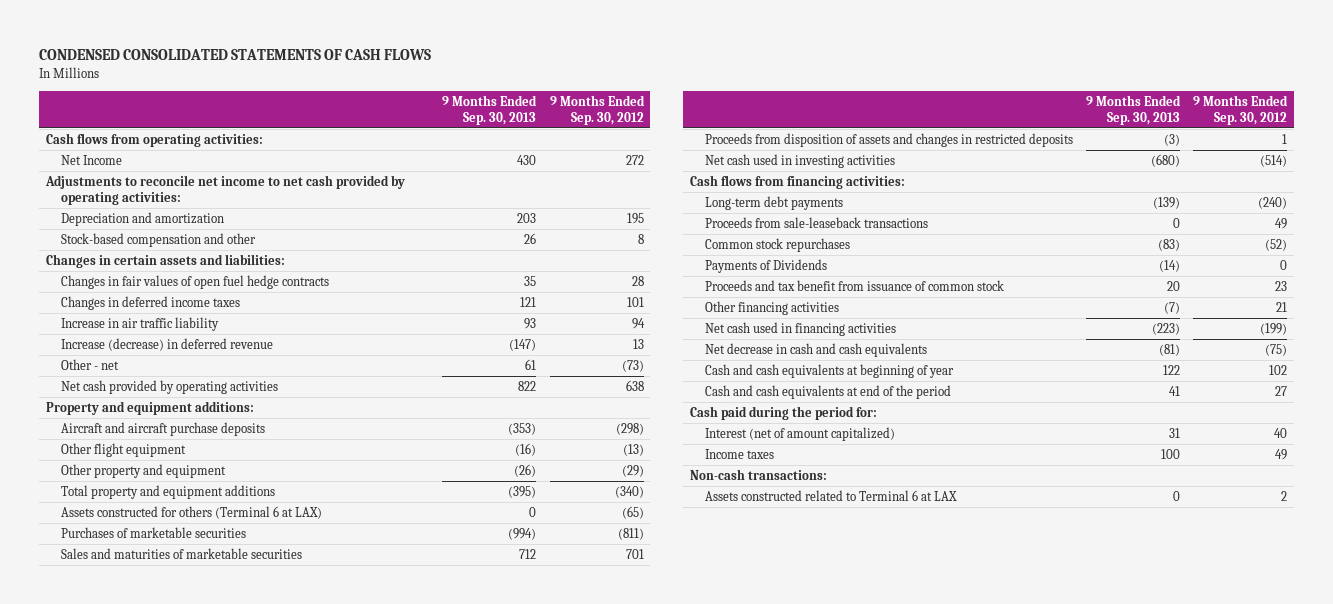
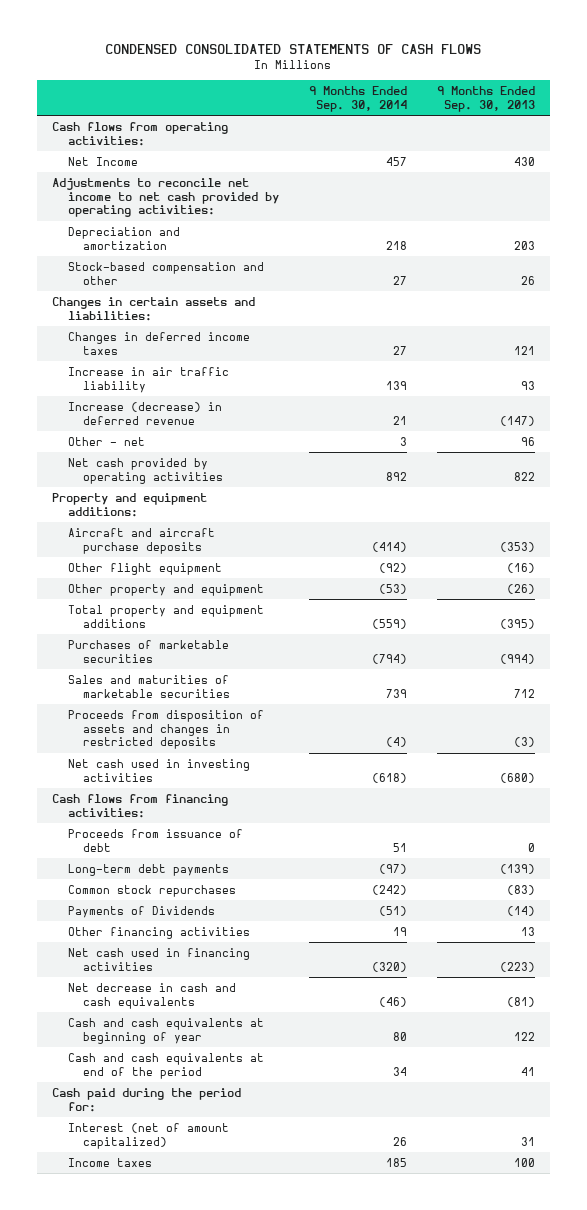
- | 9 Months Ended Sep. 30, 2013 | 9 Months Ended Sep. 30, 2012
+ | 9 Months Ended Sep. 30, 2014 | 9 Months Ended Sep. 30, 2013
- Changes in fair values of open fuel hedge contracts | 35 | 28
- Other - net | 61 | (73)
+ Other - net | 3 | 96
- Assets constructed for others (Terminal 6 at LAX) | 0 | (65)
+ Proceeds from issuance of debt | 51 | 0
- Proceeds from sale-leaseback transactions | 0 | 49
- Proceeds and tax benefit from issuance of common stock | 20 | 23
- Other financing activities | (7) | 21
+ Other financing activities | 19 | 13
- Non-cash transactions:
- Assets constructed related to Terminal 6 at LAX | 0 | 2

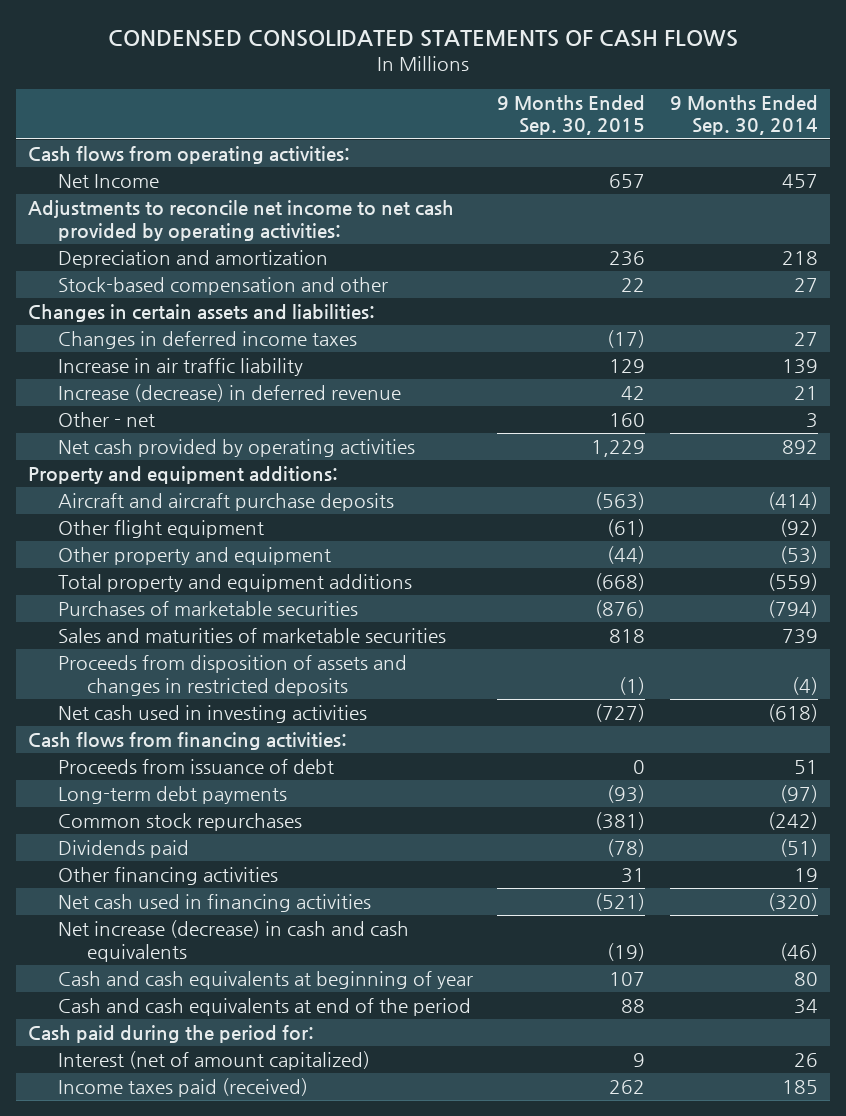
- | 9 Months Ended Sep. 30, 2014 | 9 Months Ended Sep. 30, 2013
+ | 9 Months Ended Sep. 30, 2015 | 9 Months Ended Sep. 30, 2014
- Payments of Dividends | (51) | (14)
+ Dividends paid | (78) | (51)
- Net decrease in cash and cash equivalents | (46) | (81)
+ Net increase (decrease) in cash and cash equivalents | (19) | (46)
- Income taxes | 185 | 100
+ Income taxes paid (received) | 262 | 185

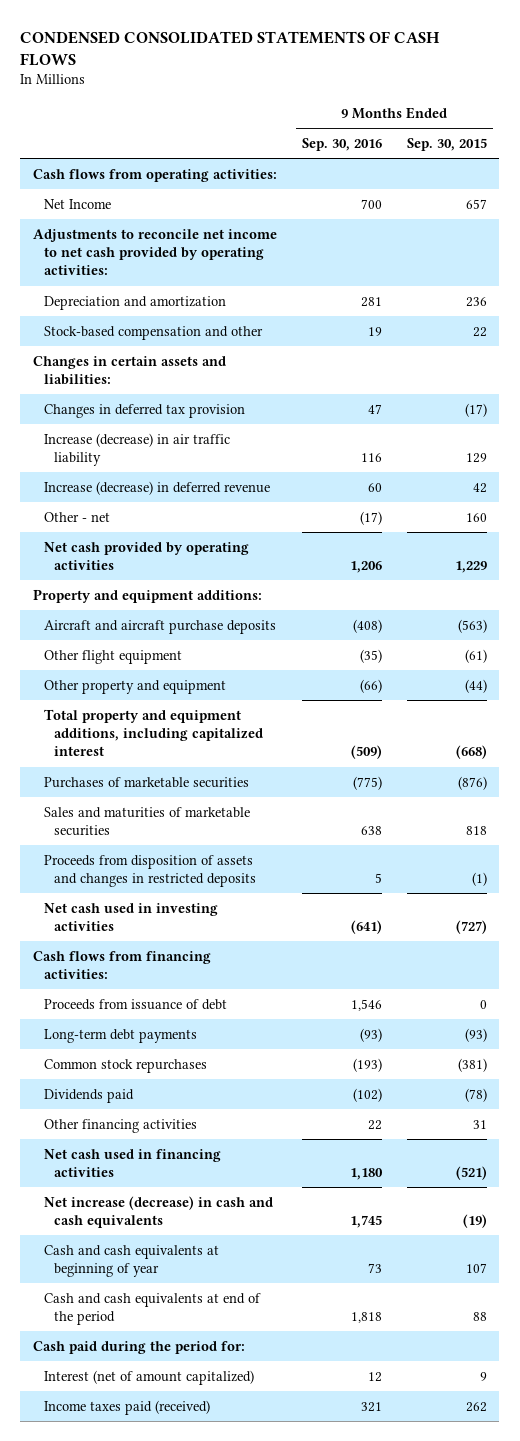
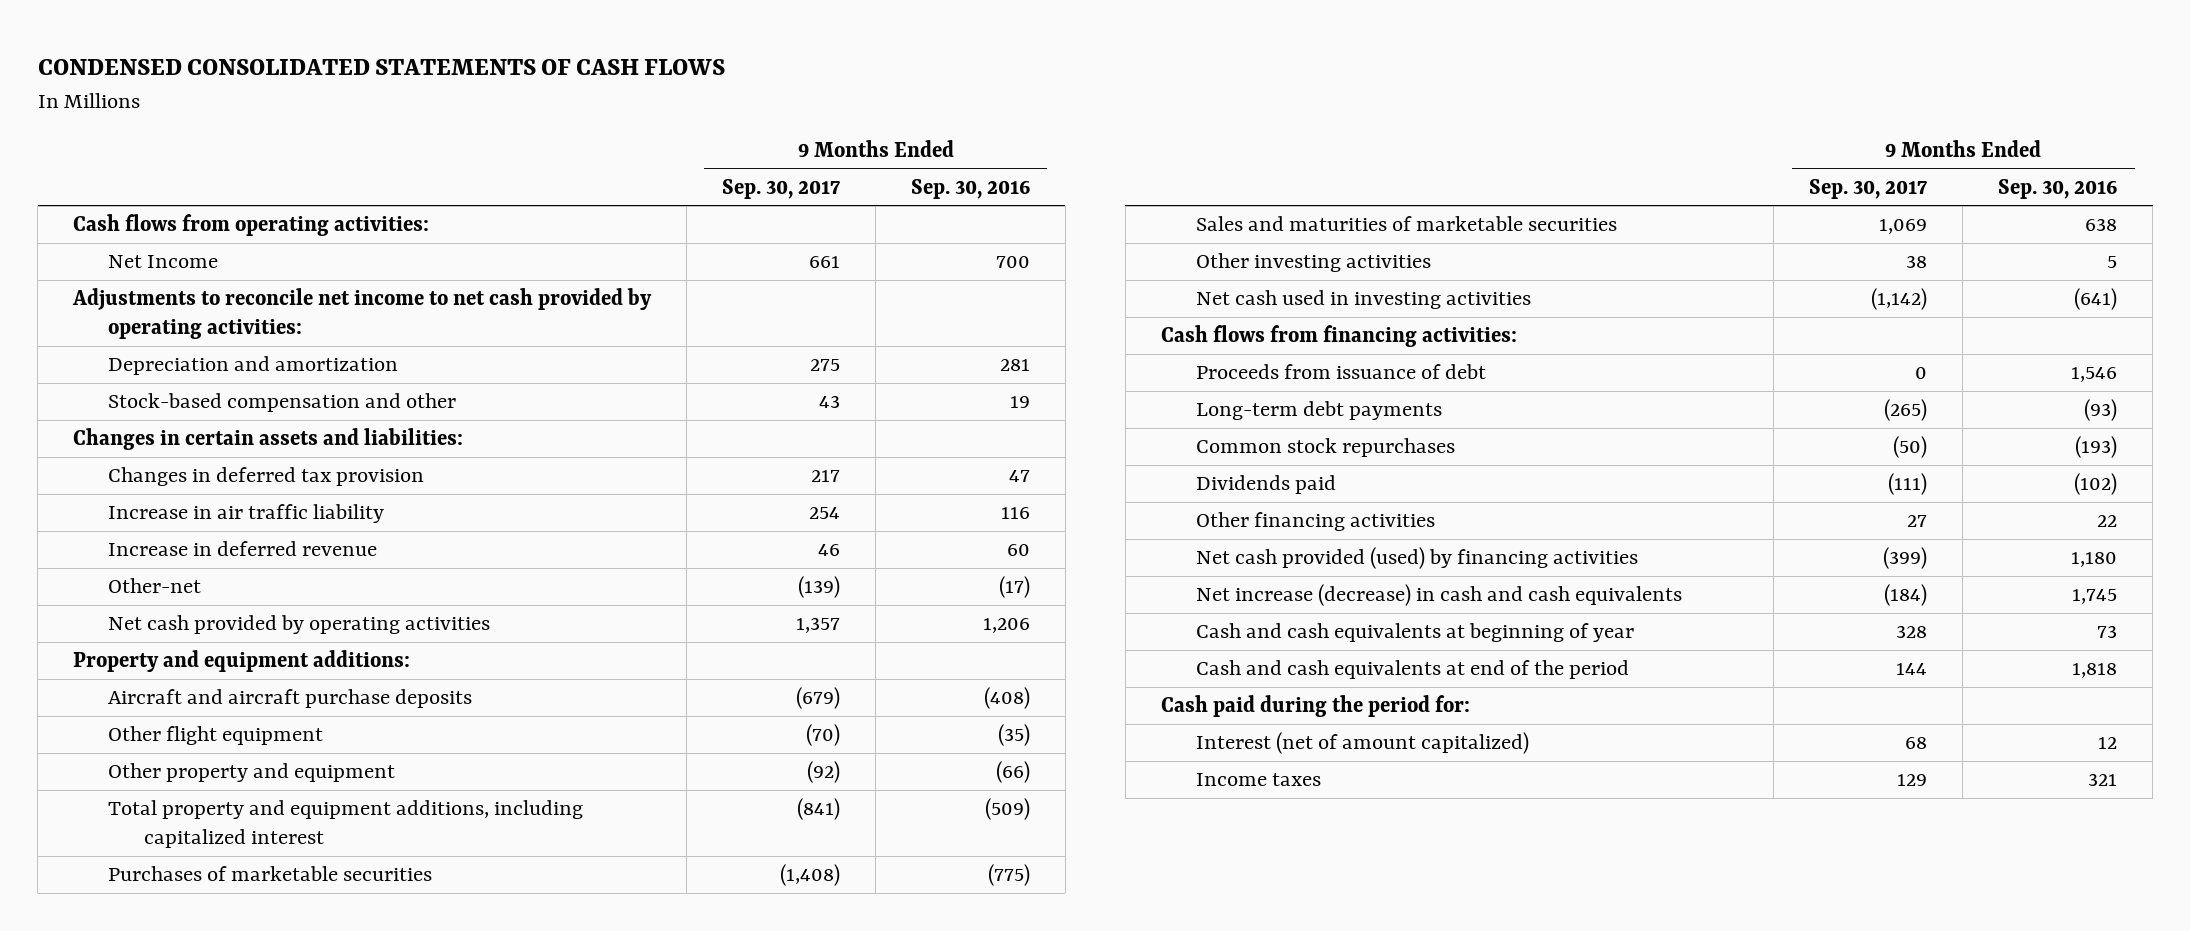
- | 9 Months Ended Sep. 30, 2016 | 9 Months Ended Sep. 30, 2015
+ | 9 Months Ended Sep. 30, 2017 | 9 Months Ended Sep. 30, 2016
- Increase (decrease) in air traffic liability | 116 | 129
- Increase (decrease) in deferred revenue | 60 | 42
- Other - net | (17) | 160
+ Increase in air traffic liability | 254 | 116
+ Increase in deferred revenue | 46 | 60
+ Other-net | (139) | (17)
- Proceeds from disposition of assets and changes in restricted deposits | 5 | (1)
+ Other investing activities | 38 | 5
- Net cash used in financing activities | 1,180 | (521)
+ Net cash provided (used) by financing activities | (399) | 1,180
- Income taxes paid (received) | 321 | 262
+ Income taxes | 129 | 321

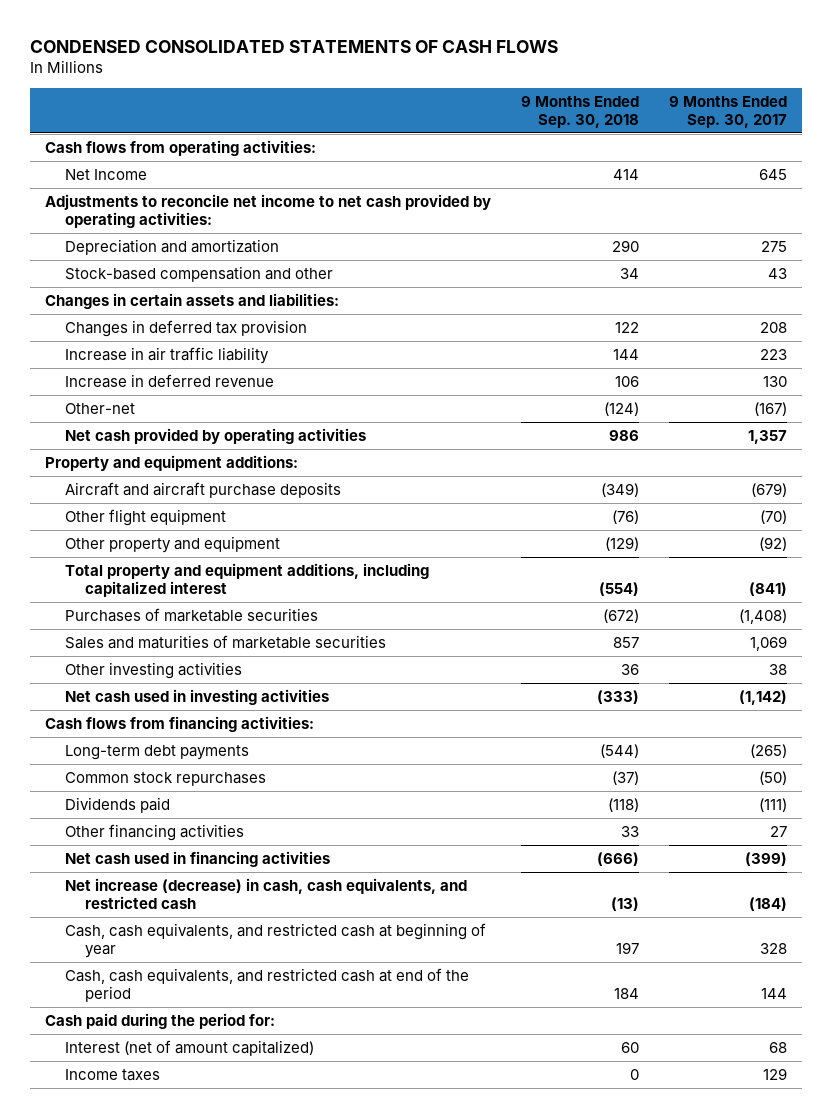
- | 9 Months Ended Sep. 30, 2017 | 9 Months Ended Sep. 30, 2016
+ | 9 Months Ended Sep. 30, 2018 | 9 Months Ended Sep. 30, 2017
- Net Income | 661 | 700
+ Net Income | 414 | 645
- Changes in deferred tax provision | 217 | 47
- Increase in air traffic liability | 254 | 116
- Increase in deferred revenue | 46 | 60
- Other-net | (139) | (17)
+ Changes in deferred tax provision | 122 | 208
+ Increase in air traffic liability | 144 | 223
+ Increase in deferred revenue | 106 | 130
+ Other-net | (124) | (167)
- Proceeds from issuance of debt | 0 | 1,546
- Net cash provided (used) by financing activities | (399) | 1,180
- Net increase (decrease) in cash and cash equivalents | (184) | 1,745
- Cash and cash equivalents at beginning of year | 328 | 73
- Cash and cash equivalents at end of the period | 144 | 1,818
+ Net cash used in financing activities | (666) | (399)
+ Net increase (decrease) in cash, cash equivalents, and restricted cash | (13) | (184)
+ Cash, cash equivalents, and restricted cash at beginning of year | 197 | 328
+ Cash, cash equivalents, and restricted cash at end of the period | 184 | 144

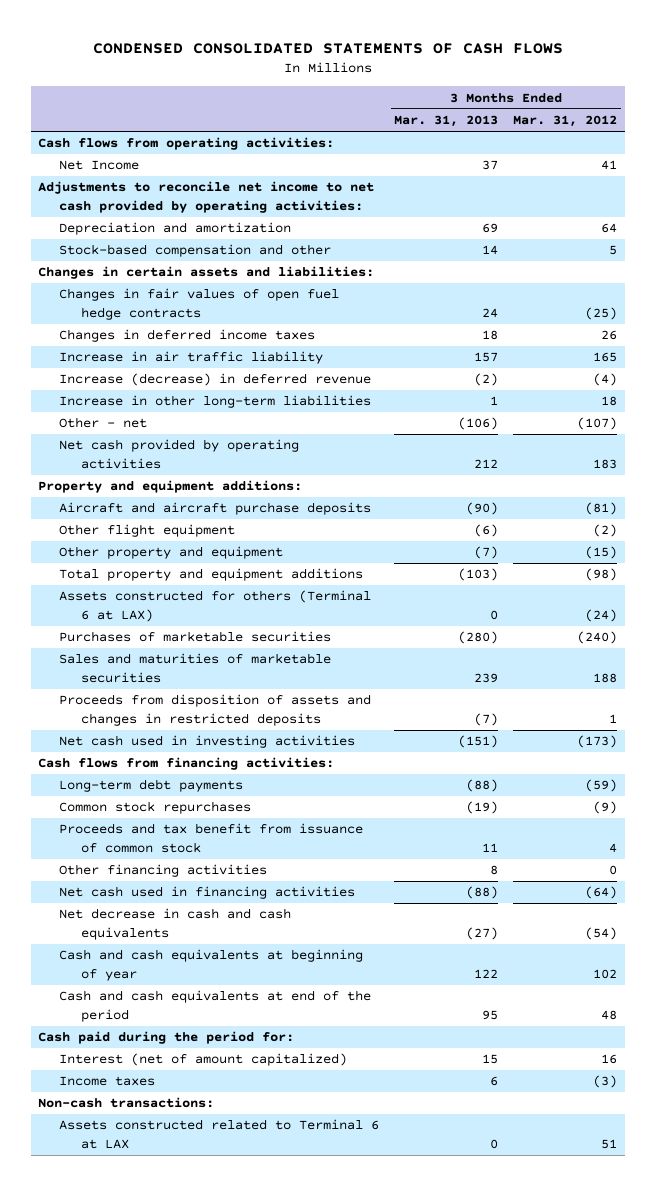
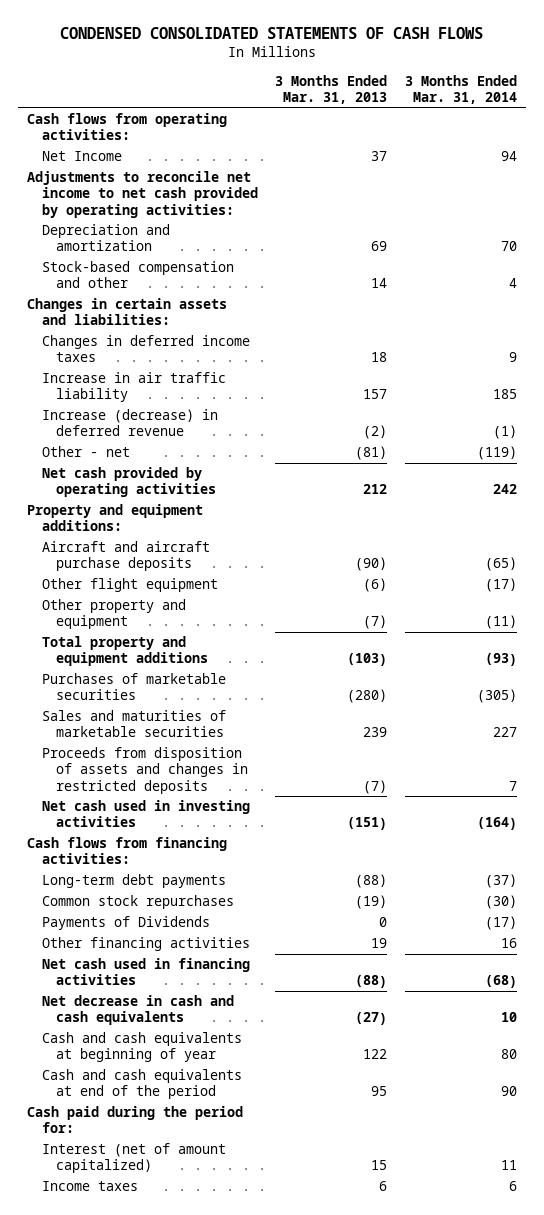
- | 3 Months Ended Mar. 31, 2013 | 3 Months Ended Mar. 31, 2012
+ | 3 Months Ended Mar. 31, 2013 | 3 Months Ended Mar. 31, 2014
- Changes in fair values of open fuel hedge contracts | 24 | (25)
- Increase in other long-term liabilities | 1 | 18
- Other - net | (106) | (107)
+ Other - net | (81) | (119)
- Assets constructed for others (Terminal 6 at LAX) | 0 | (24)
- Proceeds and tax benefit from issuance of common stock | 11 | 4
- Other financing activities | 8 | 0
+ Payments of Dividends | 0 | (17)
+ Other financing activities | 19 | 16
- Non-cash transactions:
- Assets constructed related to Terminal 6 at LAX | 0 | 51

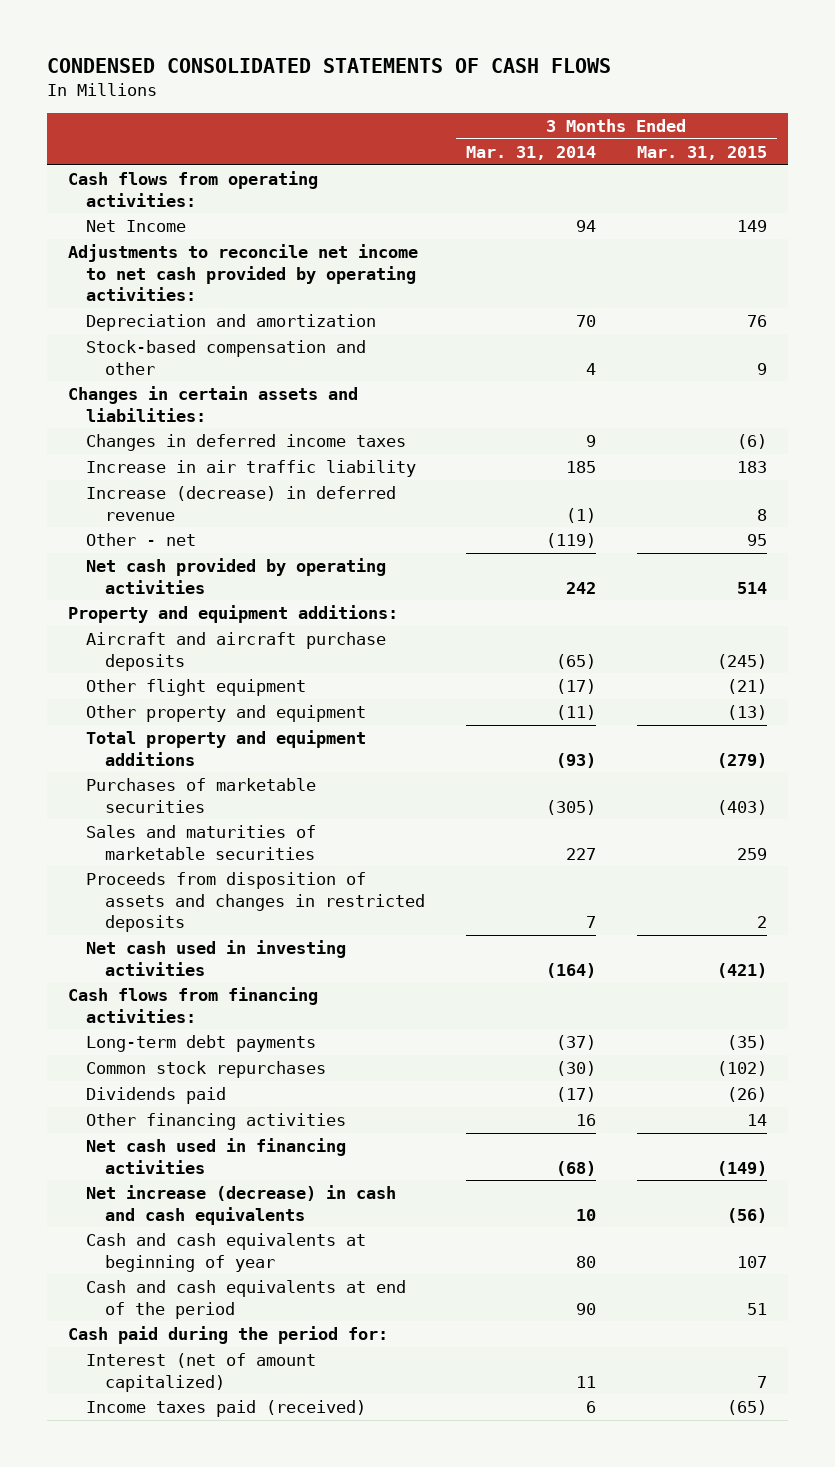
- | 3 Months Ended Mar. 31, 2013 | 3 Months Ended Mar. 31, 2014
+ | 3 Months Ended Mar. 31, 2014 | 3 Months Ended Mar. 31, 2015
- Payments of Dividends | 0 | (17)
+ Dividends paid | (17) | (26)
- Net decrease in cash and cash equivalents | (27) | 10
+ Net increase (decrease) in cash and cash equivalents | 10 | (56)
- Income taxes | 6 | 6
+ Income taxes paid (received) | 6 | (65)

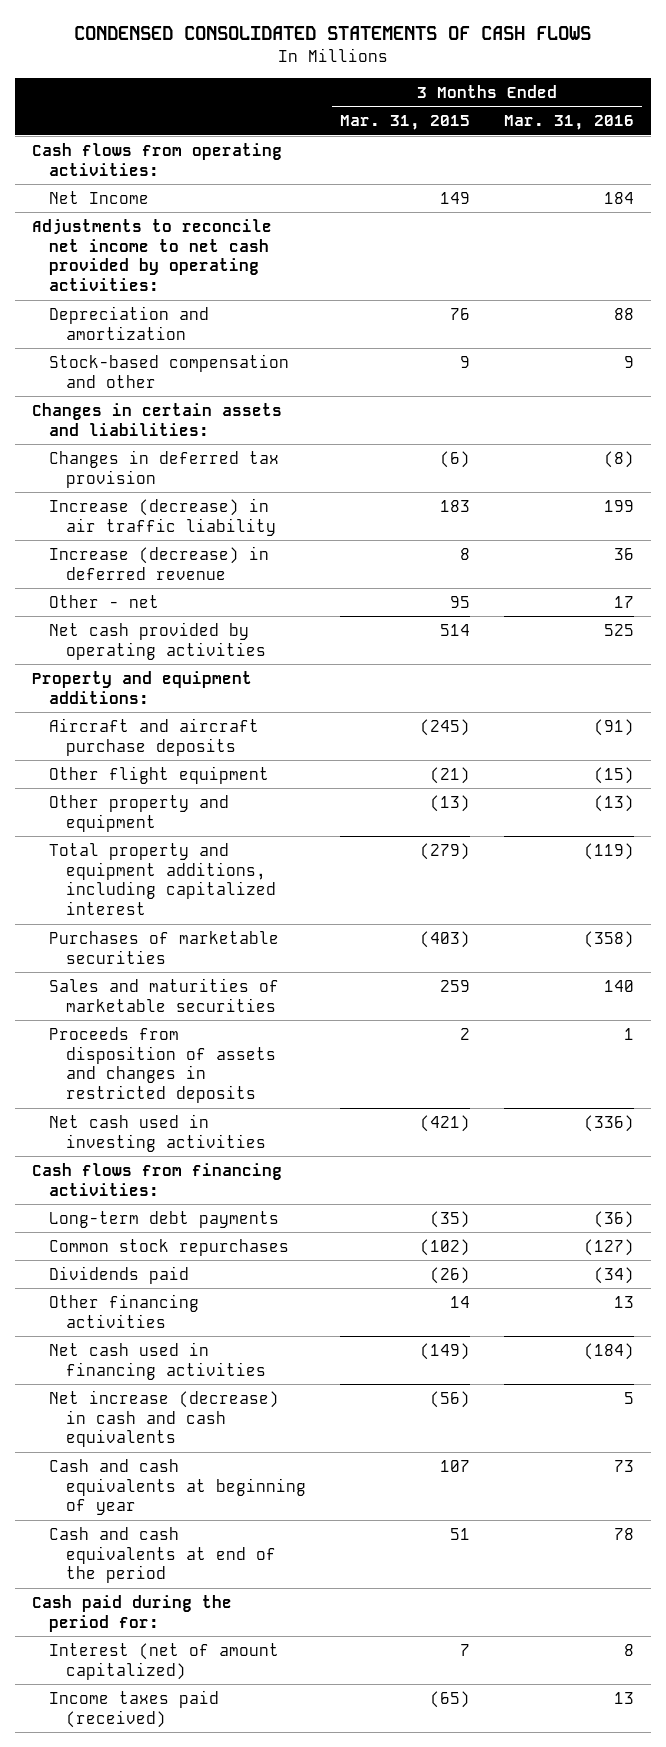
- | 3 Months Ended Mar. 31, 2014 | 3 Months Ended Mar. 31, 2015
+ | 3 Months Ended Mar. 31, 2015 | 3 Months Ended Mar. 31, 2016
- Changes in deferred income taxes | 9 | (6)
- Increase in air traffic liability | 185 | 183
+ Changes in deferred tax provision | (6) | (8)
+ Increase (decrease) in air traffic liability | 183 | 199
- Total property and equipment additions | (93) | (279)
+ Total property and equipment additions, including capitalized interest | (279) | (119)

